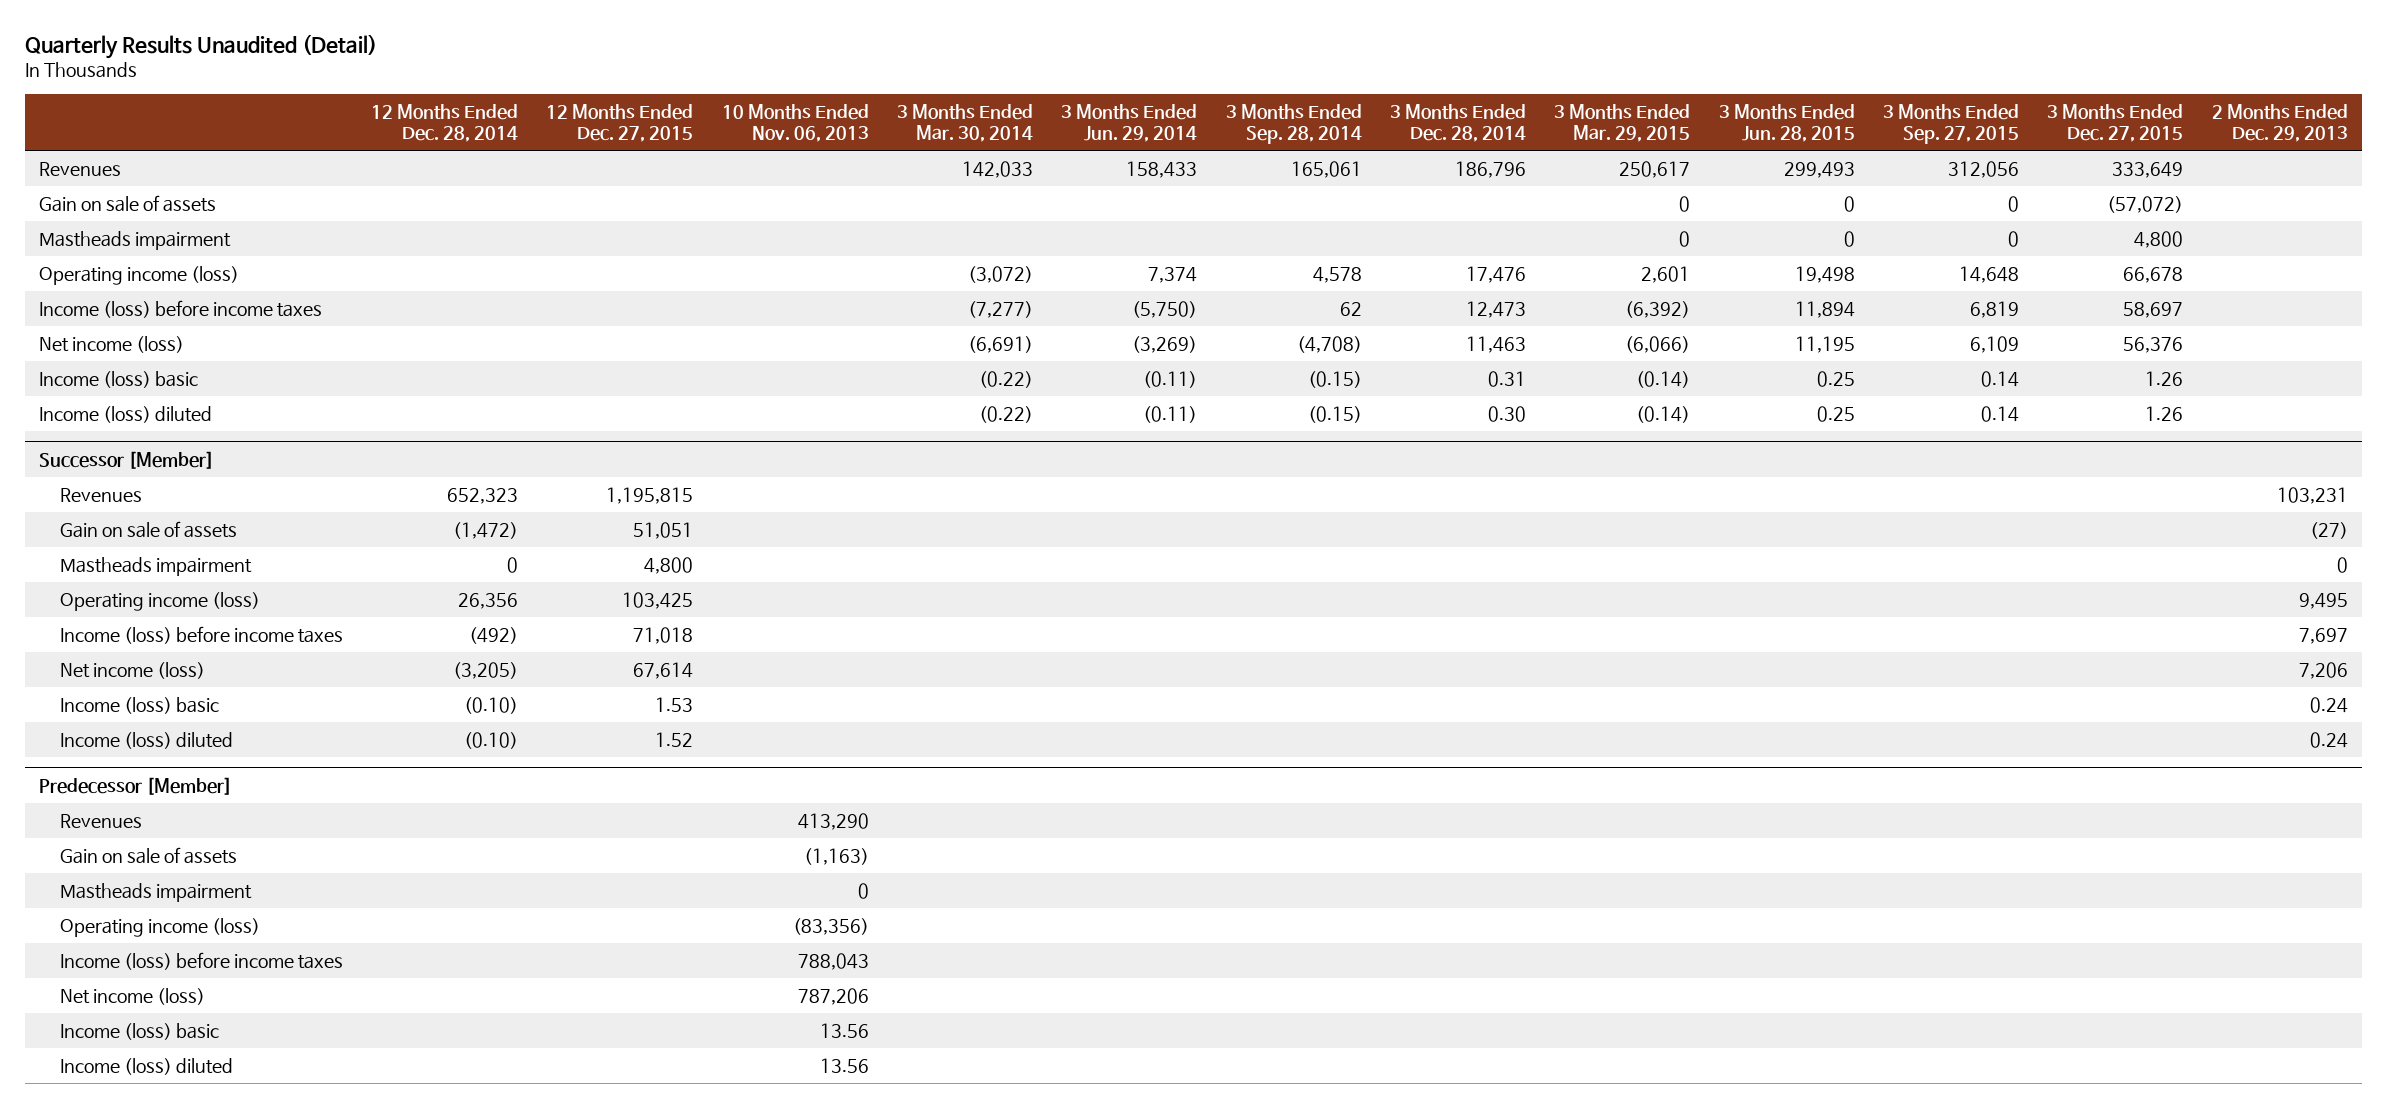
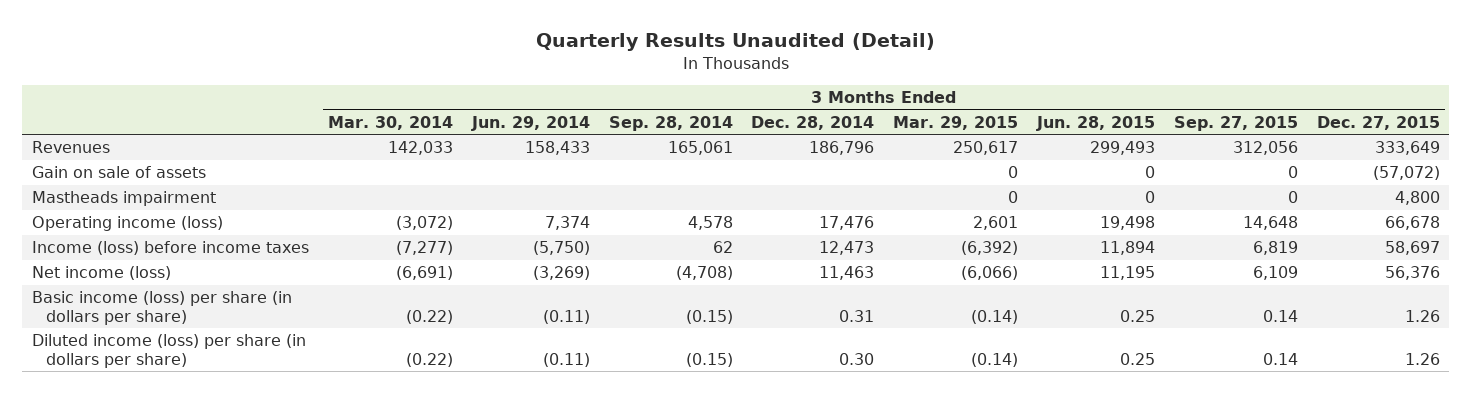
- | 12 Months Ended Dec. 28, 2014 | 12 Months Ended Dec. 27, 2015 | 10 Months Ended Nov. 06, 2013 | 3 Months Ended Mar. 30, 2014 | 3 Months Ended Jun. 29, 2014 | 3 Months Ended Sep. 28, 2014 | 3 Months Ended Dec. 28, 2014 | 3 Months Ended Mar. 29, 2015 | 3 Months Ended Jun. 28, 2015 | 3 Months Ended Sep. 27, 2015 | 3 Months Ended Dec. 27, 2015 | 2 Months Ended Dec. 29, 2013
+ | 3 Months Ended Mar. 30, 2014 | 3 Months Ended Jun. 29, 2014 | 3 Months Ended Sep. 28, 2014 | 3 Months Ended Dec. 28, 2014 | 3 Months Ended Mar. 29, 2015 | 3 Months Ended Jun. 28, 2015 | 3 Months Ended Sep. 27, 2015 | 3 Months Ended Dec. 27, 2015
- Income (loss) basic | | | | (0.22) | (0.11) | (0.15) | 0.31 | (0.14) | 0.25 | 0.14 | 1.26 |
- Income (loss) diluted | | | | (0.22) | (0.11) | (0.15) | 0.30 | (0.14) | 0.25 | 0.14 | 1.26 |
- Successor [Member]
- Revenues | 652,323 | 1,195,815 | | | | | | | | | | 103,231
- Gain on sale of assets | (1,472) | 51,051 | | | | | | | | | | (27)
- Mastheads impairment | 0 | 4,800 | | | | | | | | | | 0
- Operating income (loss) | 26,356 | 103,425 | | | | | | | | | | 9,495
- Income (loss) before income taxes | (492) | 71,018 | | | | | | | | | | 7,697
- Net income (loss) | (3,205) | 67,614 | | | | | | | | | | 7,206
- Income (loss) basic | (0.10) | 1.53 | | | | | | | | | | 0.24
- Income (loss) diluted | (0.10) | 1.52 | | | | | | | | | | 0.24
- Predecessor [Member]
- Revenues | | | 413,290 | | | | | | | | |
- Gain on sale of assets | | | (1,163) | | | | | | | | |
- Mastheads impairment | | | 0 | | | | | | | | |
- Operating income (loss) | | | (83,356) | | | | | | | | |
- Income (loss) before income taxes | | | 788,043 | | | | | | | | |
- Net income (loss) | | | 787,206 | | | | | | | | |
- Income (loss) basic | | | 13.56 | | | | | | | | |
- Income (loss) diluted | | | 13.56 | | | | | | | | |
+ Basic income (loss) per share (in dollars per share) | (0.22) | (0.11) | (0.15) | 0.31 | (0.14) | 0.25 | 0.14 | 1.26
+ Diluted income (loss) per share (in dollars per share) | (0.22) | (0.11) | (0.15) | 0.30 | (0.14) | 0.25 | 0.14 | 1.26

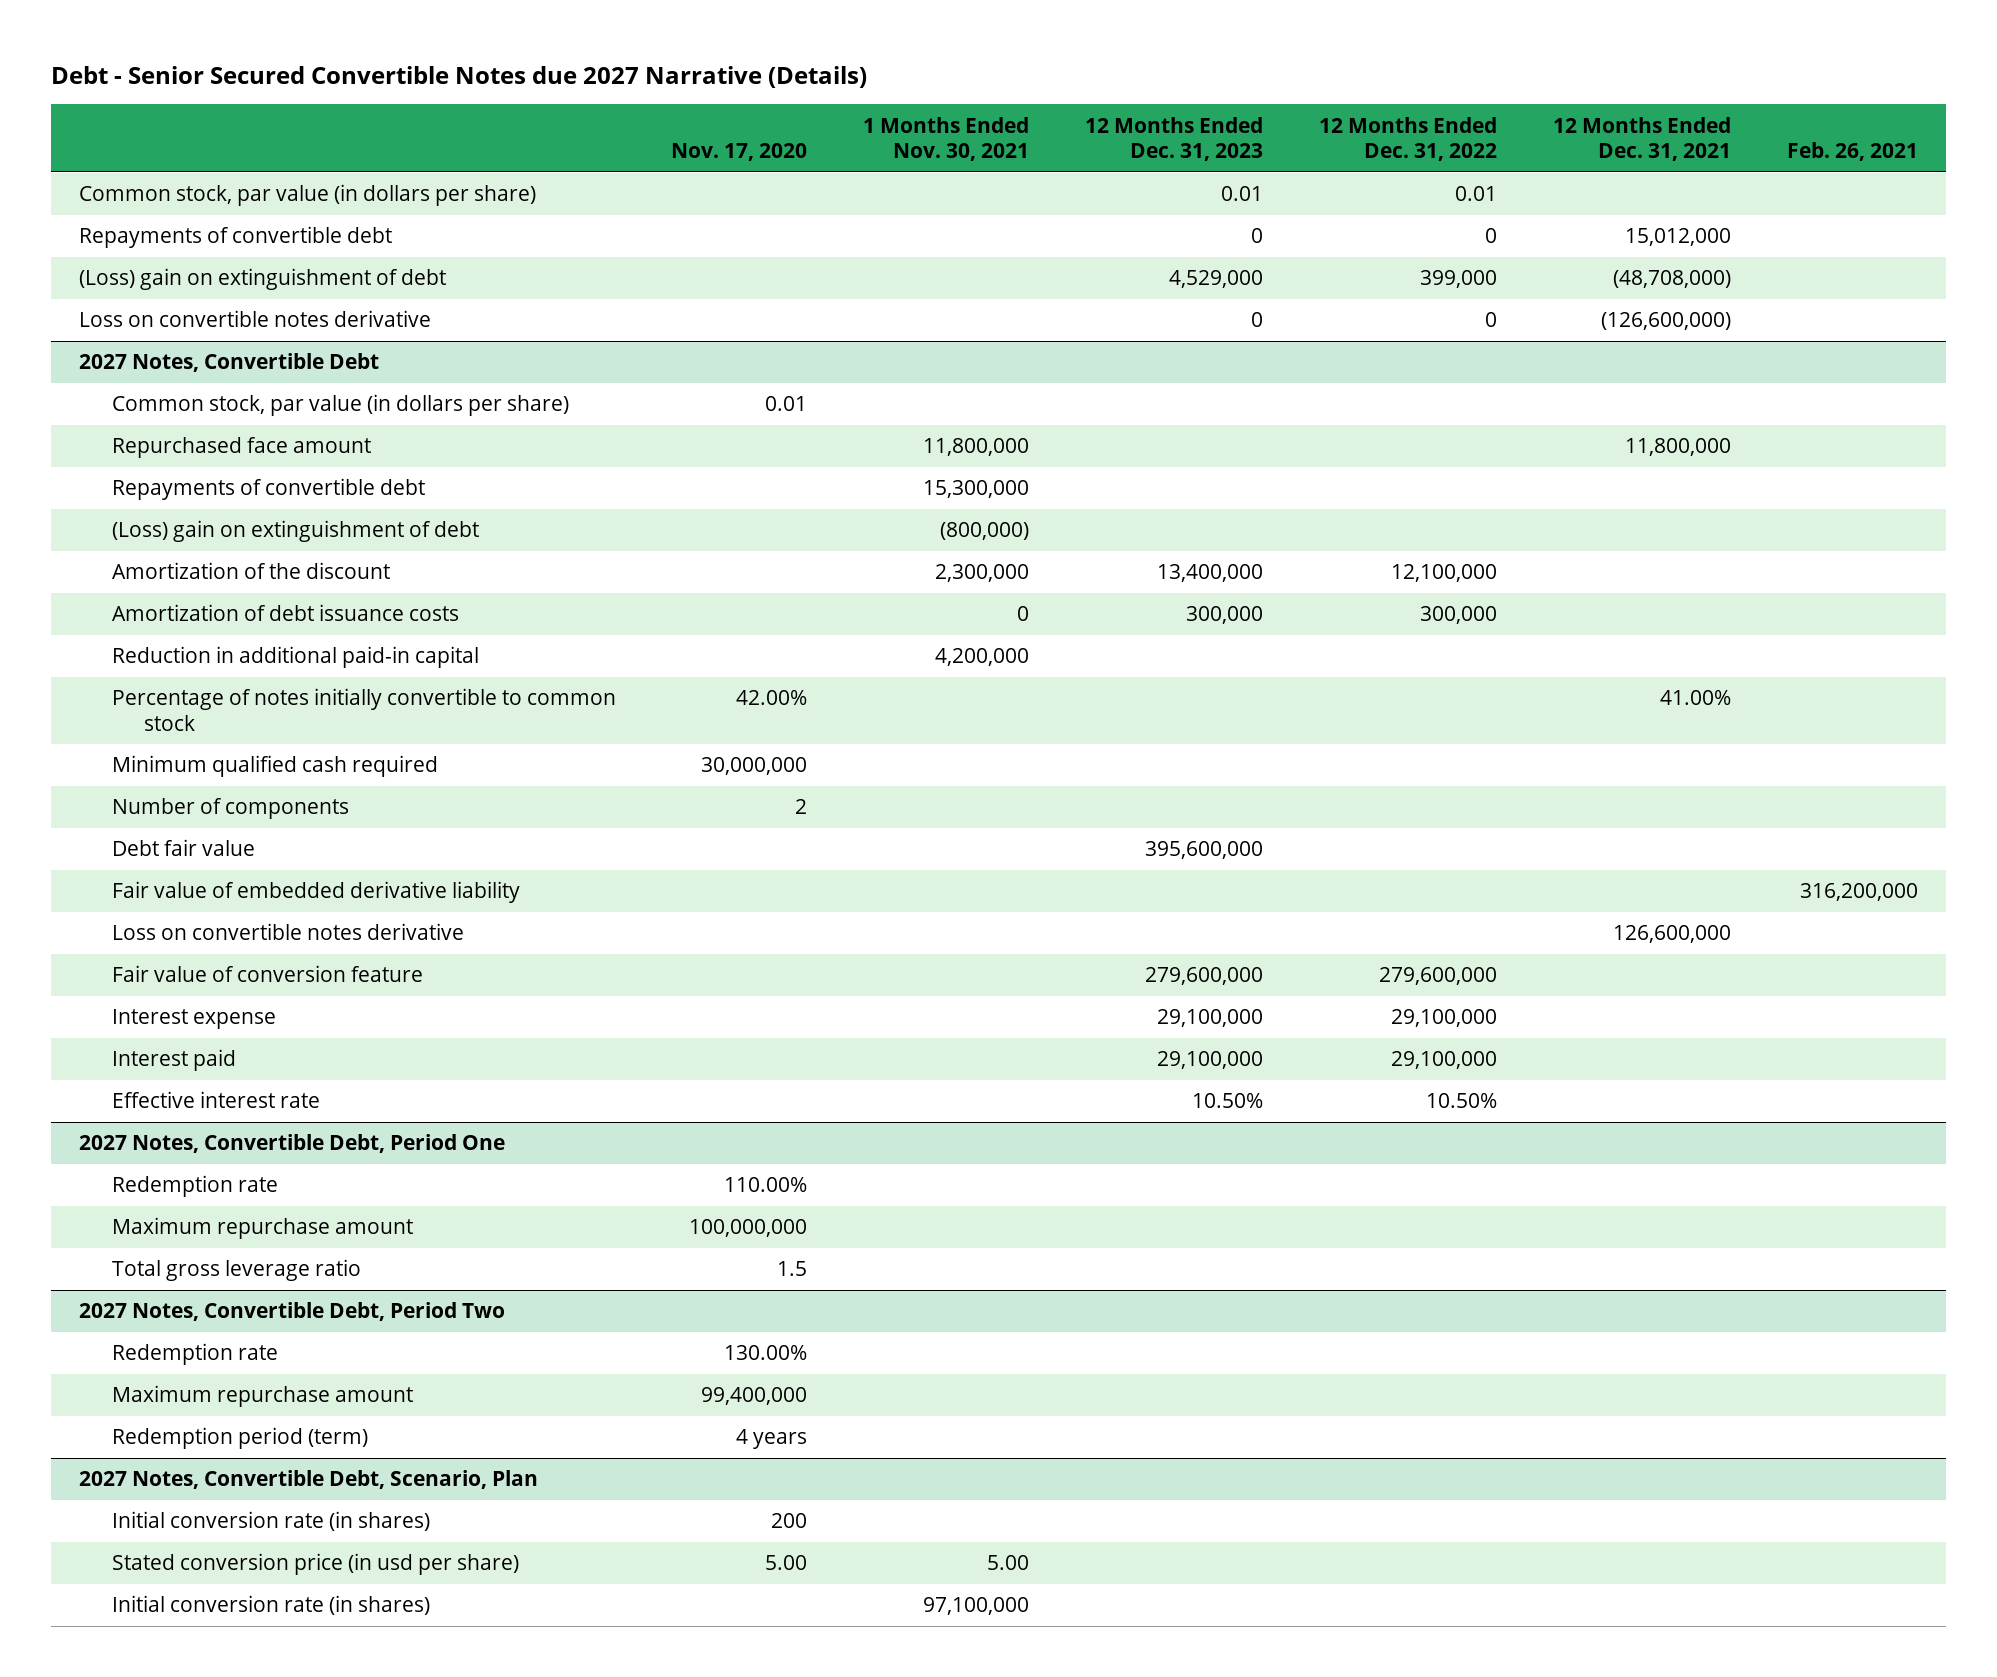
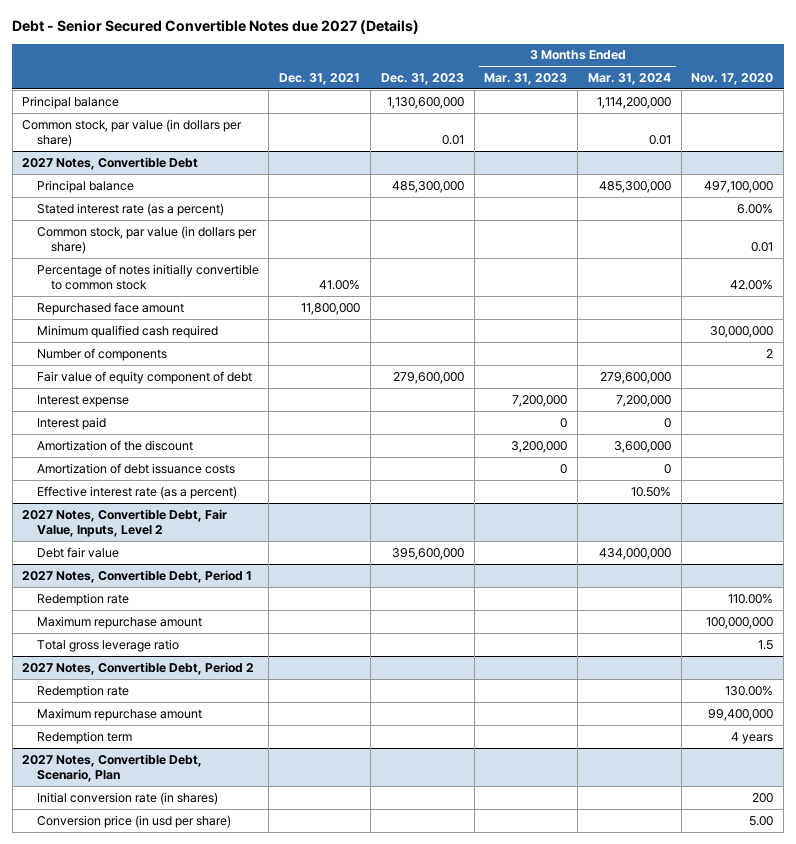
- Debt - Senior Secured Convertible Notes due 2027 Narrative (Details)
+ Debt - Senior Secured Convertible Notes due 2027 (Details)
- | Nov. 17, 2020 | 1 Months Ended Nov. 30, 2021 | 12 Months Ended Dec. 31, 2023 | 12 Months Ended Dec. 31, 2022 | 12 Months Ended Dec. 31, 2021 | Feb. 26, 2021
+ | Dec. 31, 2021 | Dec. 31, 2023 | 3 Months Ended Mar. 31, 2023 | 3 Months Ended Mar. 31, 2024 | Nov. 17, 2020
+ Principal balance | | 1,130,600,000 | | 1,114,200,000 |
- Repayments of convertible debt | | | 0 | 0 | 15,012,000 |
- (Loss) gain on extinguishment of debt | | | 4,529,000 | 399,000 | (48,708,000) |
- Loss on convertible notes derivative | | | 0 | 0 | (126,600,000) |
@ 2027 Notes, Convertible Debt
+ Principal balance | | 485,300,000 | | 485,300,000 | 497,100,000
+ Stated interest rate (as a percent) | | | | | 6.00%
- Repayments of convertible debt | | 15,300,000 | | | |
- (Loss) gain on extinguishment of debt | | (800,000) | | | |
- Reduction in additional paid-in capital | | 4,200,000 | | | |
moved down: Repurchased face amount | 11,800,000 | | | |
- Debt fair value | | | 395,600,000 | | |
- Fair value of embedded derivative liability | | | | | | 316,200,000
- Loss on convertible notes derivative | | | | | 126,600,000 |
- Fair value of conversion feature | | | 279,600,000 | 279,600,000 | |
+ Fair value of equity component of debt | | 279,600,000 | | 279,600,000 |
- Effective interest rate | | | 10.50% | 10.50% | |
- 2027 Notes, Convertible Debt, Period One
@ 2027 Notes, Convertible Debt
moved down: Amortization of the discount | | | 3,200,000 | 3,600,000 |
moved down: Amortization of debt issuance costs | | | 0 | 0 |
+ Effective interest rate (as a percent) | | | | 10.50% |
+ 2027 Notes, Convertible Debt, Fair Value, Inputs, Level 2
+ Debt fair value | | 395,600,000 | | 434,000,000 |
+ 2027 Notes, Convertible Debt, Period 1
- 2027 Notes, Convertible Debt, Period Two
+ 2027 Notes, Convertible Debt, Period 2
- Redemption period (term) | 4 years | | | | |
+ Redemption term | | | | | 4 years
@ 2027 Notes, Convertible Debt, Scenario, Plan
- Stated conversion price (in usd per share) | 5.00 | 5.00 | | | |
- Initial conversion rate (in shares) | | 97,100,000 | | | |
+ Conversion price (in usd per share) | | | | | 5.00

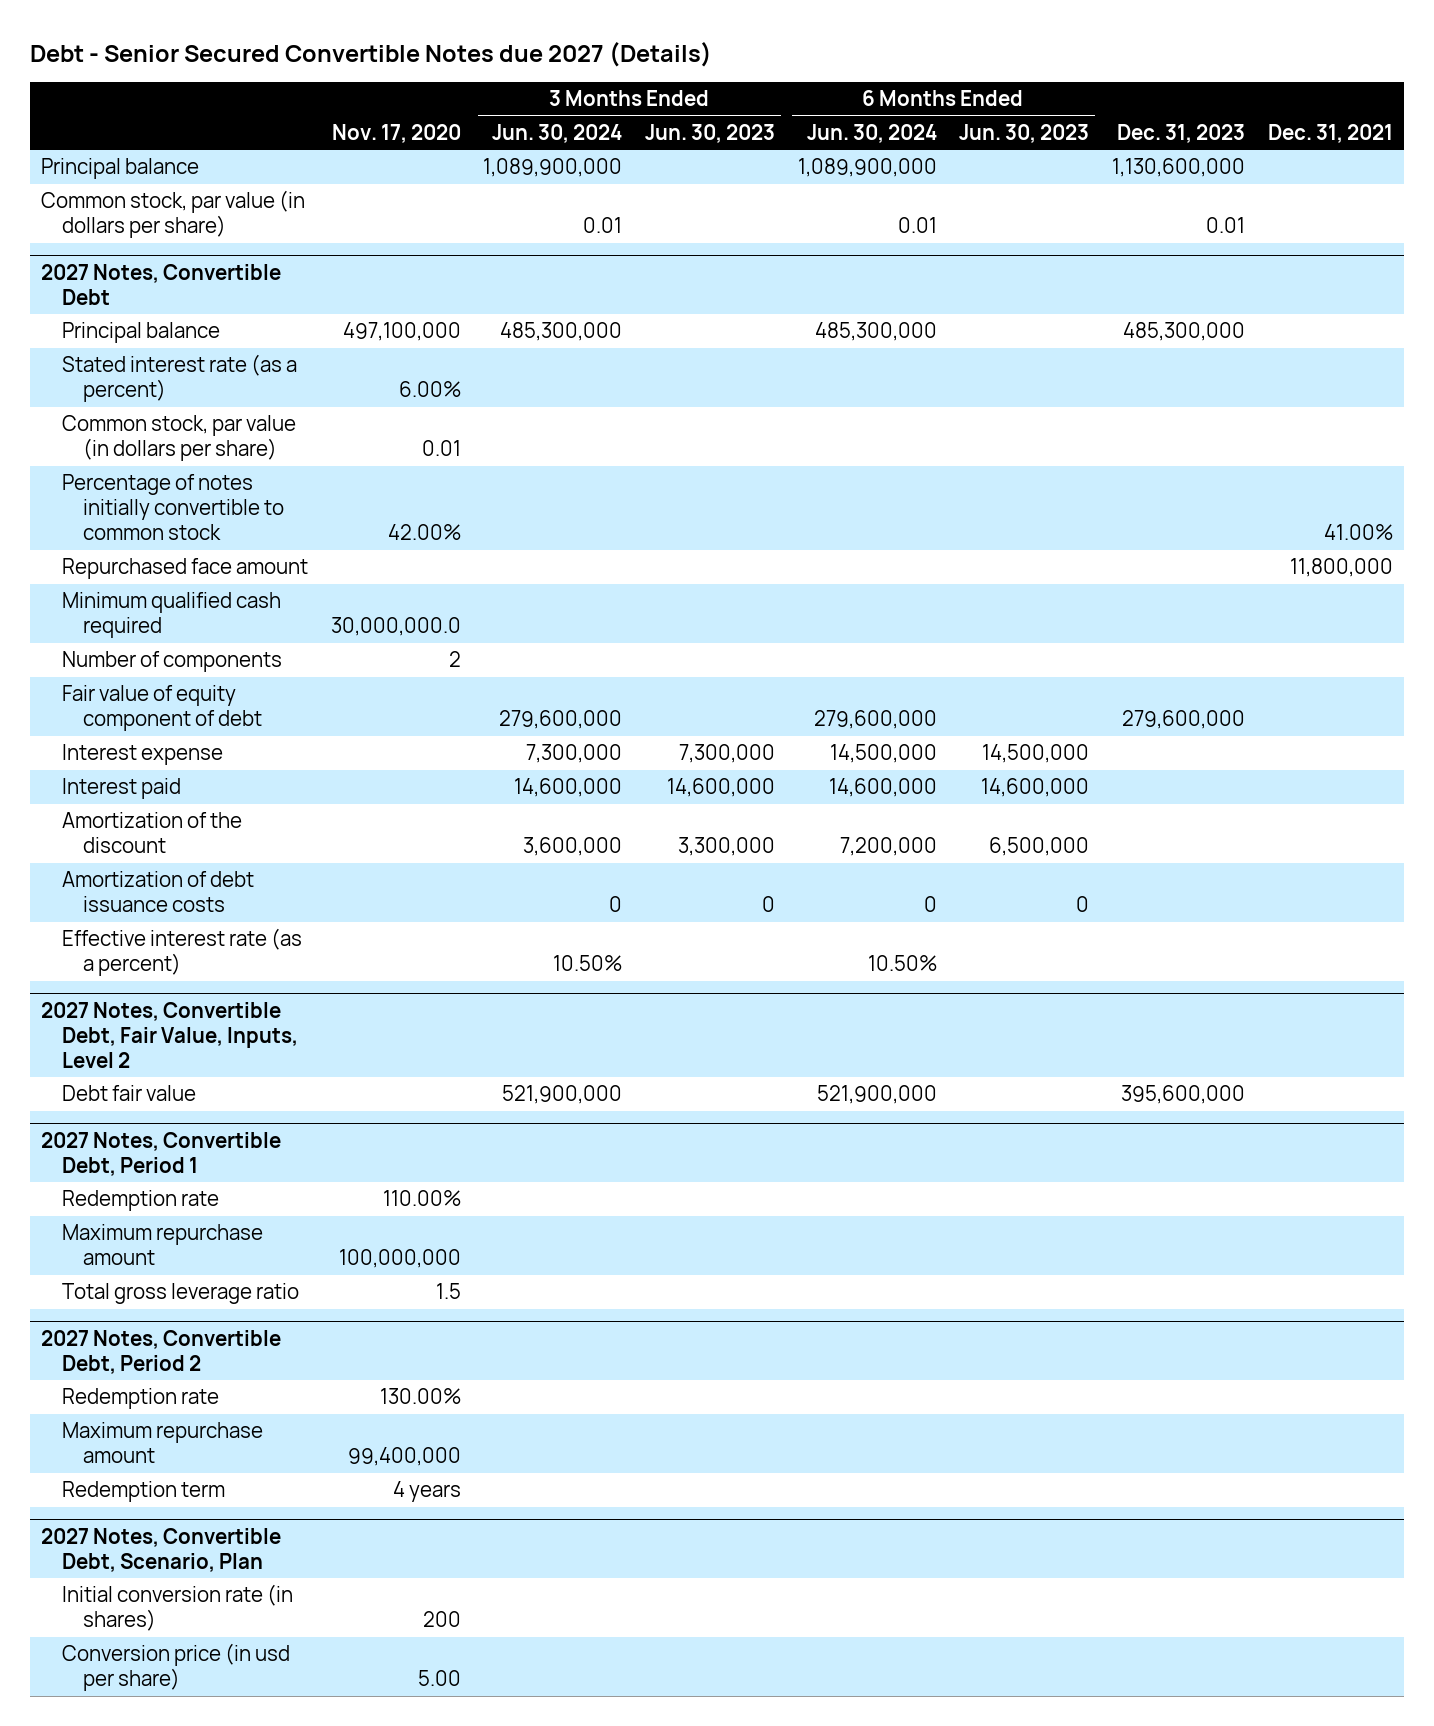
- | Dec. 31, 2021 | Dec. 31, 2023 | 3 Months Ended Mar. 31, 2023 | 3 Months Ended Mar. 31, 2024 | Nov. 17, 2020
+ | Nov. 17, 2020 | 3 Months Ended Jun. 30, 2024 | 3 Months Ended Jun. 30, 2023 | 6 Months Ended Jun. 30, 2024 | 6 Months Ended Jun. 30, 2023 | Dec. 31, 2023 | Dec. 31, 2021
@ 2027 Notes, Convertible Debt
- Minimum qualified cash required | | | | | 30,000,000
+ Minimum qualified cash required | 30,000,000.0 | | | | | |

